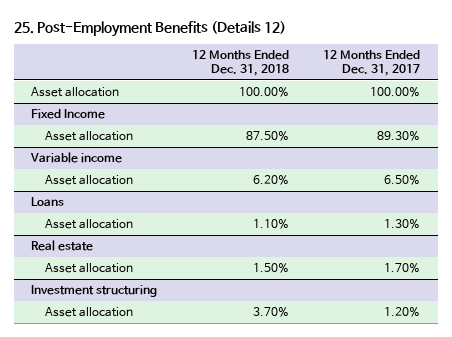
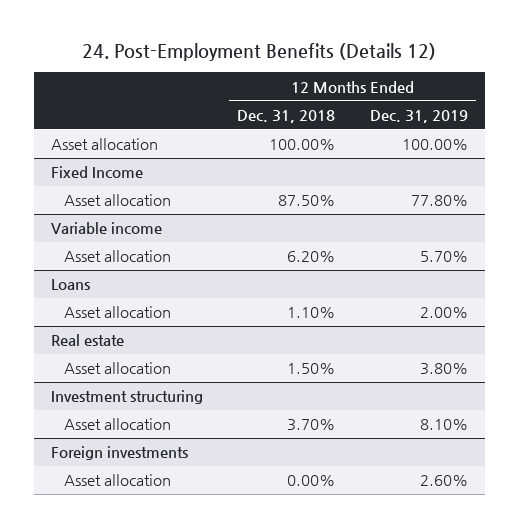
- 25. Post-Employment Benefits (Details 12)
+ 24. Post-Employment Benefits (Details 12)
- | 12 Months Ended Dec. 31, 2018 | 12 Months Ended Dec. 31, 2017
+ | 12 Months Ended Dec. 31, 2018 | 12 Months Ended Dec. 31, 2019
+ Foreign investments
+ Asset allocation | 0.00% | 2.60%

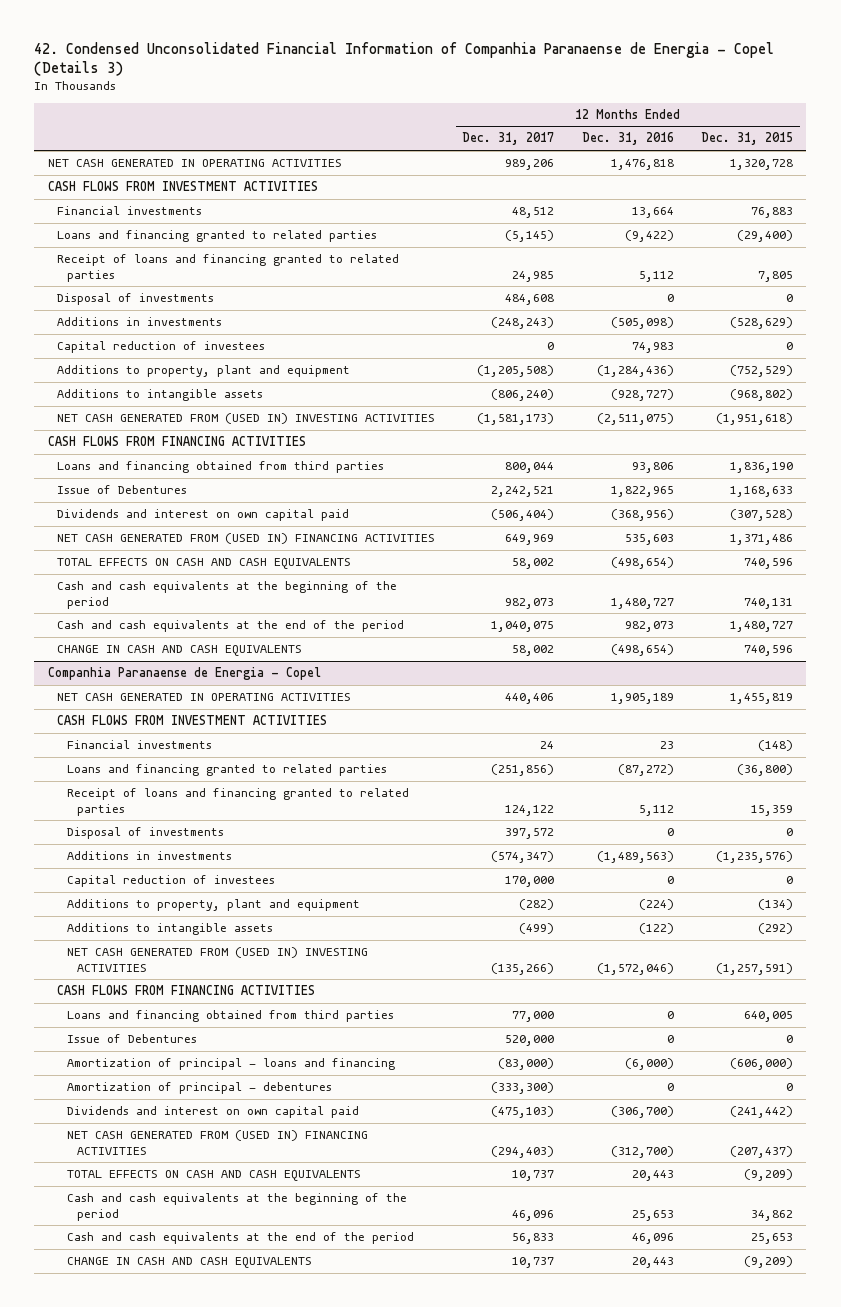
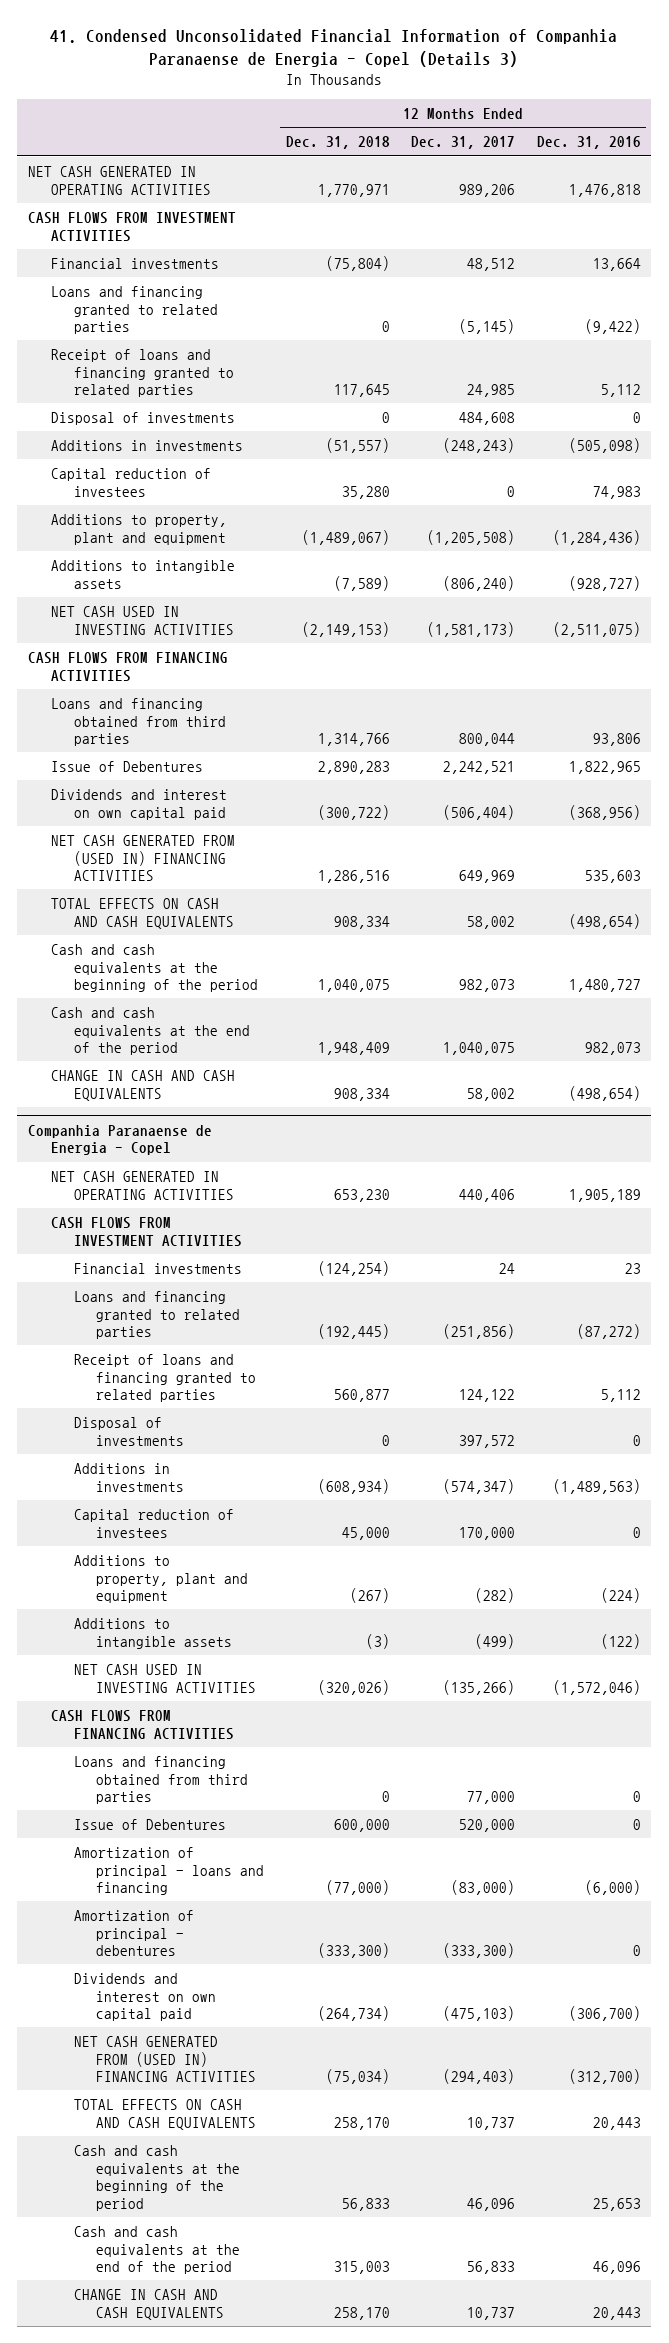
- 42. Condensed Unconsolidated Financial Information of Companhia Paranaense de Energia - Copel (Details 3)
+ 41. Condensed Unconsolidated Financial Information of Companhia Paranaense de Energia - Copel (Details 3)
- | 12 Months Ended Dec. 31, 2017 | 12 Months Ended Dec. 31, 2016 | 12 Months Ended Dec. 31, 2015
+ | 12 Months Ended Dec. 31, 2018 | 12 Months Ended Dec. 31, 2017 | 12 Months Ended Dec. 31, 2016
- NET CASH GENERATED FROM (USED IN) INVESTING ACTIVITIES | (1,581,173) | (2,511,075) | (1,951,618)
+ NET CASH USED IN INVESTING ACTIVITIES | (2,149,153) | (1,581,173) | (2,511,075)
@ Companhia Paranaense de Energia - Copel
- NET CASH GENERATED FROM (USED IN) INVESTING ACTIVITIES | (135,266) | (1,572,046) | (1,257,591)
+ NET CASH USED IN INVESTING ACTIVITIES | (320,026) | (135,266) | (1,572,046)

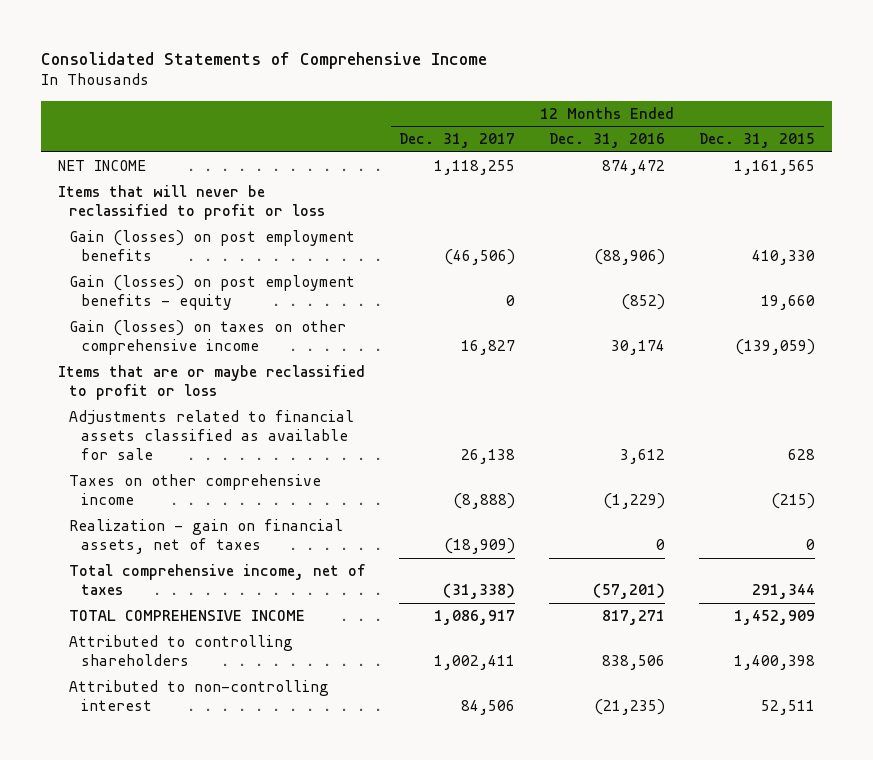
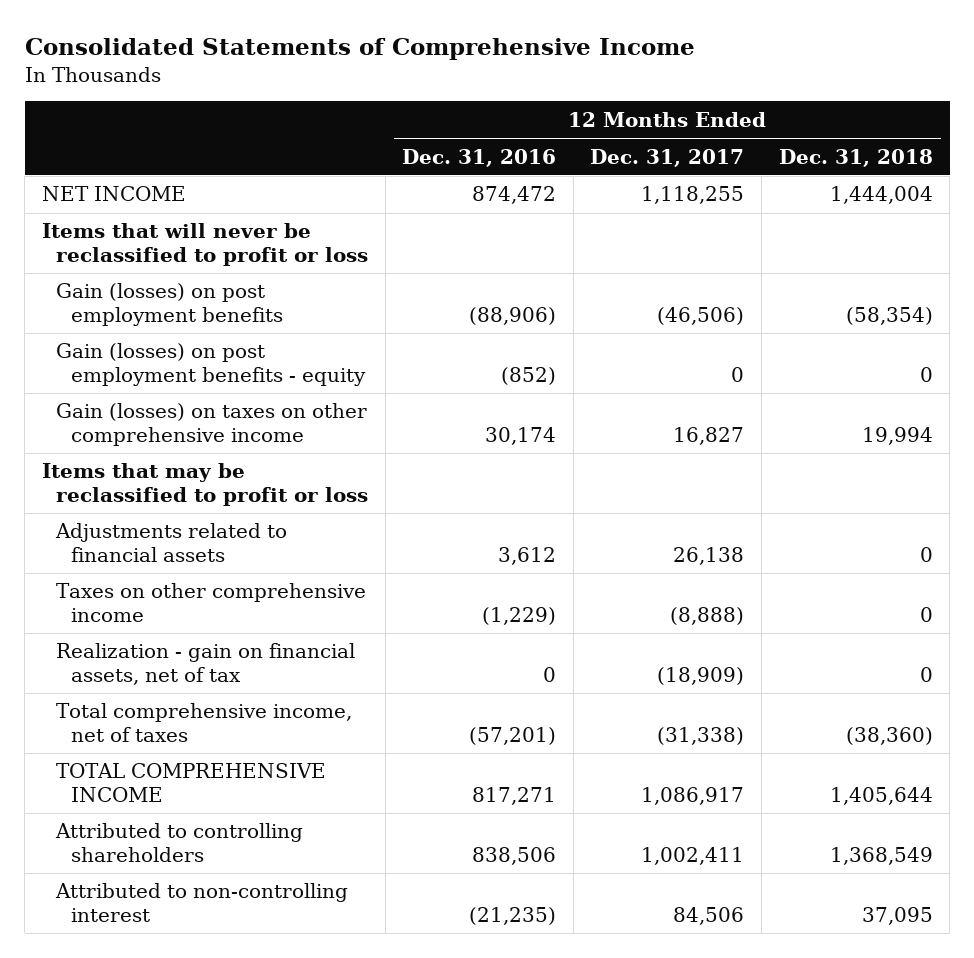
- | 12 Months Ended Dec. 31, 2017 | 12 Months Ended Dec. 31, 2016 | 12 Months Ended Dec. 31, 2015
+ | 12 Months Ended Dec. 31, 2016 | 12 Months Ended Dec. 31, 2017 | 12 Months Ended Dec. 31, 2018
- Items that are or maybe reclassified to profit or loss
- Adjustments related to financial assets classified as available for sale | 26,138 | 3,612 | 628
+ Items that may be reclassified to profit or loss
+ Adjustments related to financial assets | 3,612 | 26,138 | 0
- Realization - gain on financial assets, net of taxes | (18,909) | 0 | 0
+ Realization - gain on financial assets, net of tax | 0 | (18,909) | 0

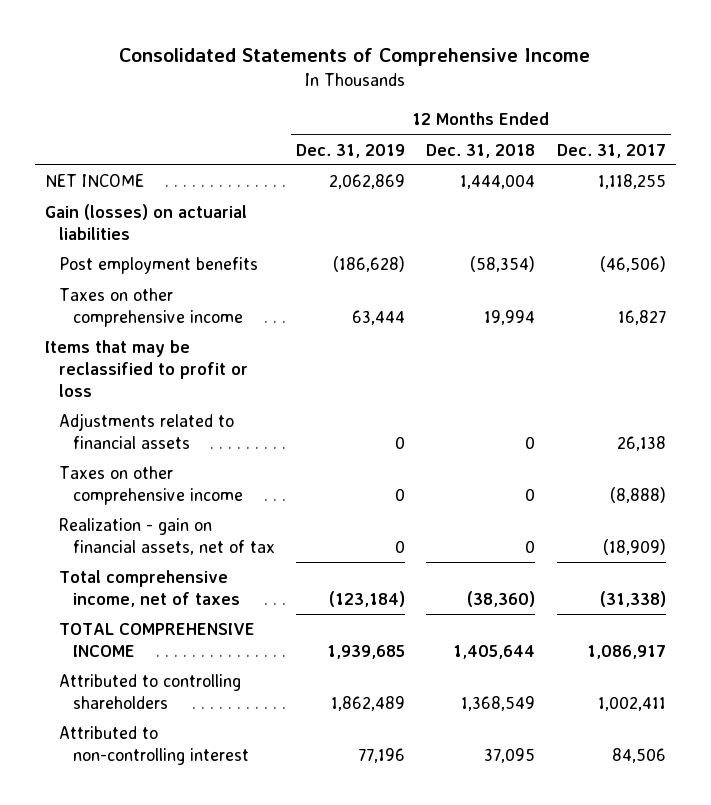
- | 12 Months Ended Dec. 31, 2016 | 12 Months Ended Dec. 31, 2017 | 12 Months Ended Dec. 31, 2018
+ | 12 Months Ended Dec. 31, 2019 | 12 Months Ended Dec. 31, 2018 | 12 Months Ended Dec. 31, 2017
- Items that will never be reclassified to profit or loss
- Gain (losses) on post employment benefits | (88,906) | (46,506) | (58,354)
- Gain (losses) on post employment benefits - equity | (852) | 0 | 0
- Gain (losses) on taxes on other comprehensive income | 30,174 | 16,827 | 19,994
+ Gain (losses) on actuarial liabilities
+ Post employment benefits | (186,628) | (58,354) | (46,506)
+ Taxes on other comprehensive income | 63,444 | 19,994 | 16,827

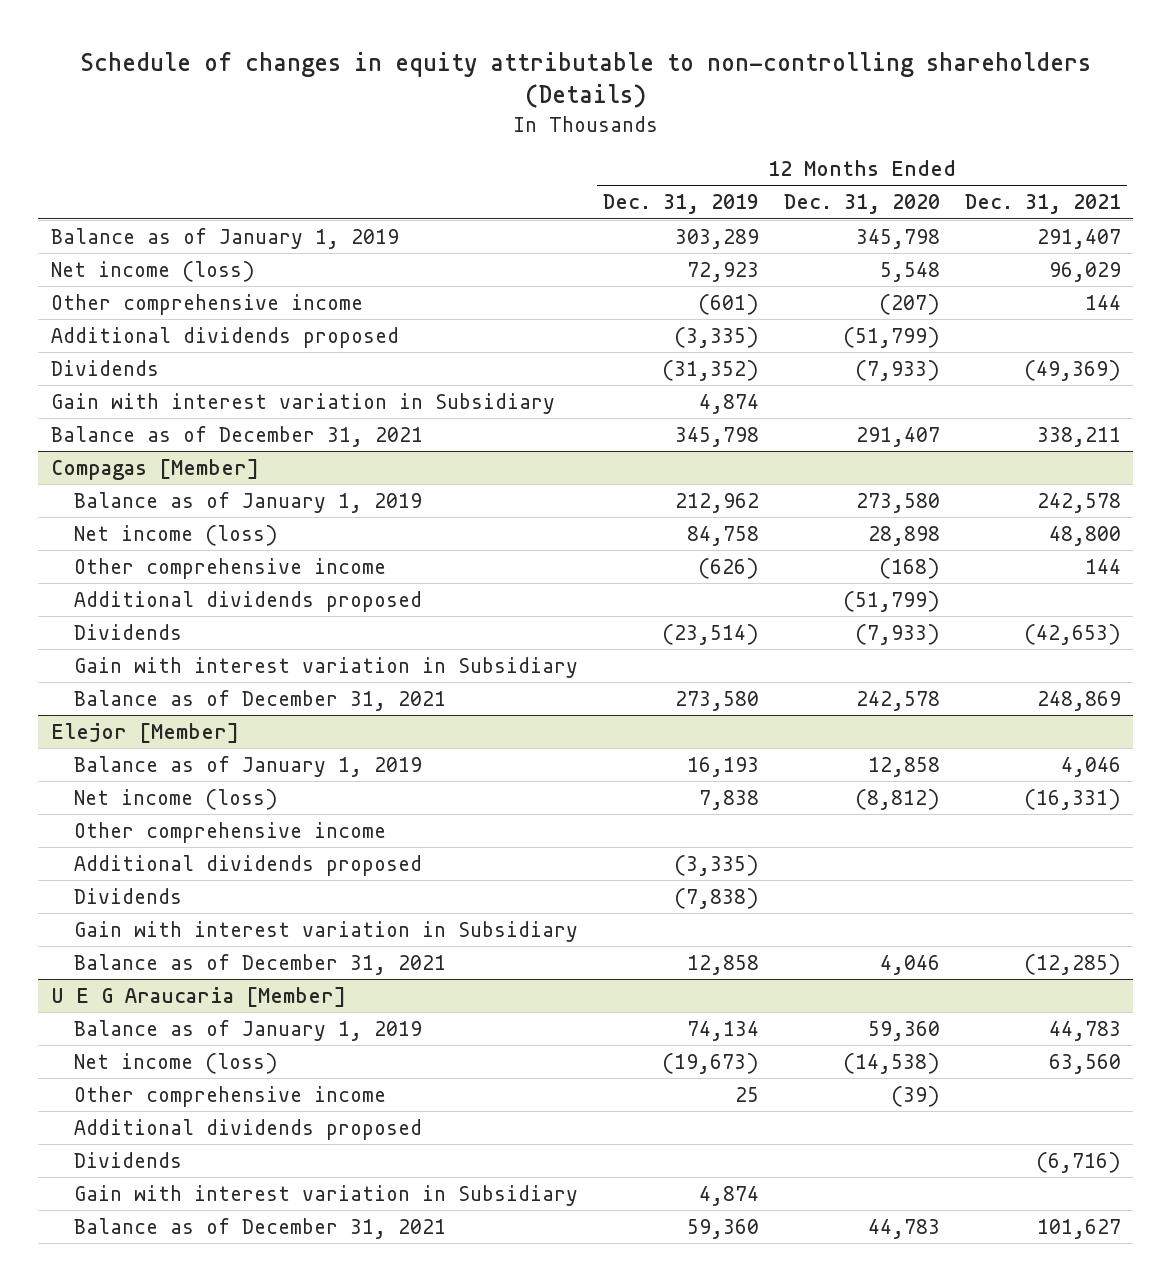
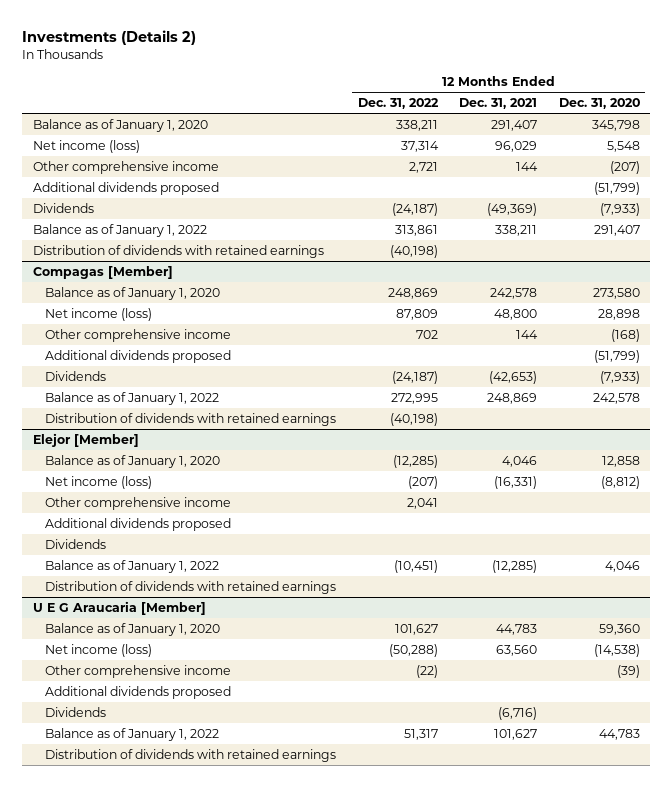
- Schedule of changes in equity attributable to non-controlling shareholders (Details)
+ Investments (Details 2)
- | 12 Months Ended Dec. 31, 2019 | 12 Months Ended Dec. 31, 2020 | 12 Months Ended Dec. 31, 2021
+ | 12 Months Ended Dec. 31, 2022 | 12 Months Ended Dec. 31, 2021 | 12 Months Ended Dec. 31, 2020
- Balance as of January 1, 2019 | 303,289 | 345,798 | 291,407
+ Balance as of January 1, 2020 | 338,211 | 291,407 | 345,798
- Gain with interest variation in Subsidiary | 4,874 | |
- Balance as of December 31, 2021 | 345,798 | 291,407 | 338,211
+ Balance as of January 1, 2022 | 313,861 | 338,211 | 291,407
+ Distribution of dividends with retained earnings | (40,198) | |
@ Compagas [Member]
- Balance as of January 1, 2019 | 212,962 | 273,580 | 242,578
+ Balance as of January 1, 2020 | 248,869 | 242,578 | 273,580
- Gain with interest variation in Subsidiary
- Balance as of December 31, 2021 | 273,580 | 242,578 | 248,869
+ Balance as of January 1, 2022 | 272,995 | 248,869 | 242,578
+ Distribution of dividends with retained earnings | (40,198) | |
@ Elejor [Member]
- Balance as of January 1, 2019 | 16,193 | 12,858 | 4,046
+ Balance as of January 1, 2020 | (12,285) | 4,046 | 12,858
- Gain with interest variation in Subsidiary
- Balance as of December 31, 2021 | 12,858 | 4,046 | (12,285)
+ Balance as of January 1, 2022 | (10,451) | (12,285) | 4,046
+ Distribution of dividends with retained earnings
@ U E G Araucaria [Member]
- Balance as of January 1, 2019 | 74,134 | 59,360 | 44,783
+ Balance as of January 1, 2020 | 101,627 | 44,783 | 59,360
- Gain with interest variation in Subsidiary | 4,874 | |
- Balance as of December 31, 2021 | 59,360 | 44,783 | 101,627
+ Balance as of January 1, 2022 | 51,317 | 101,627 | 44,783
+ Distribution of dividends with retained earnings

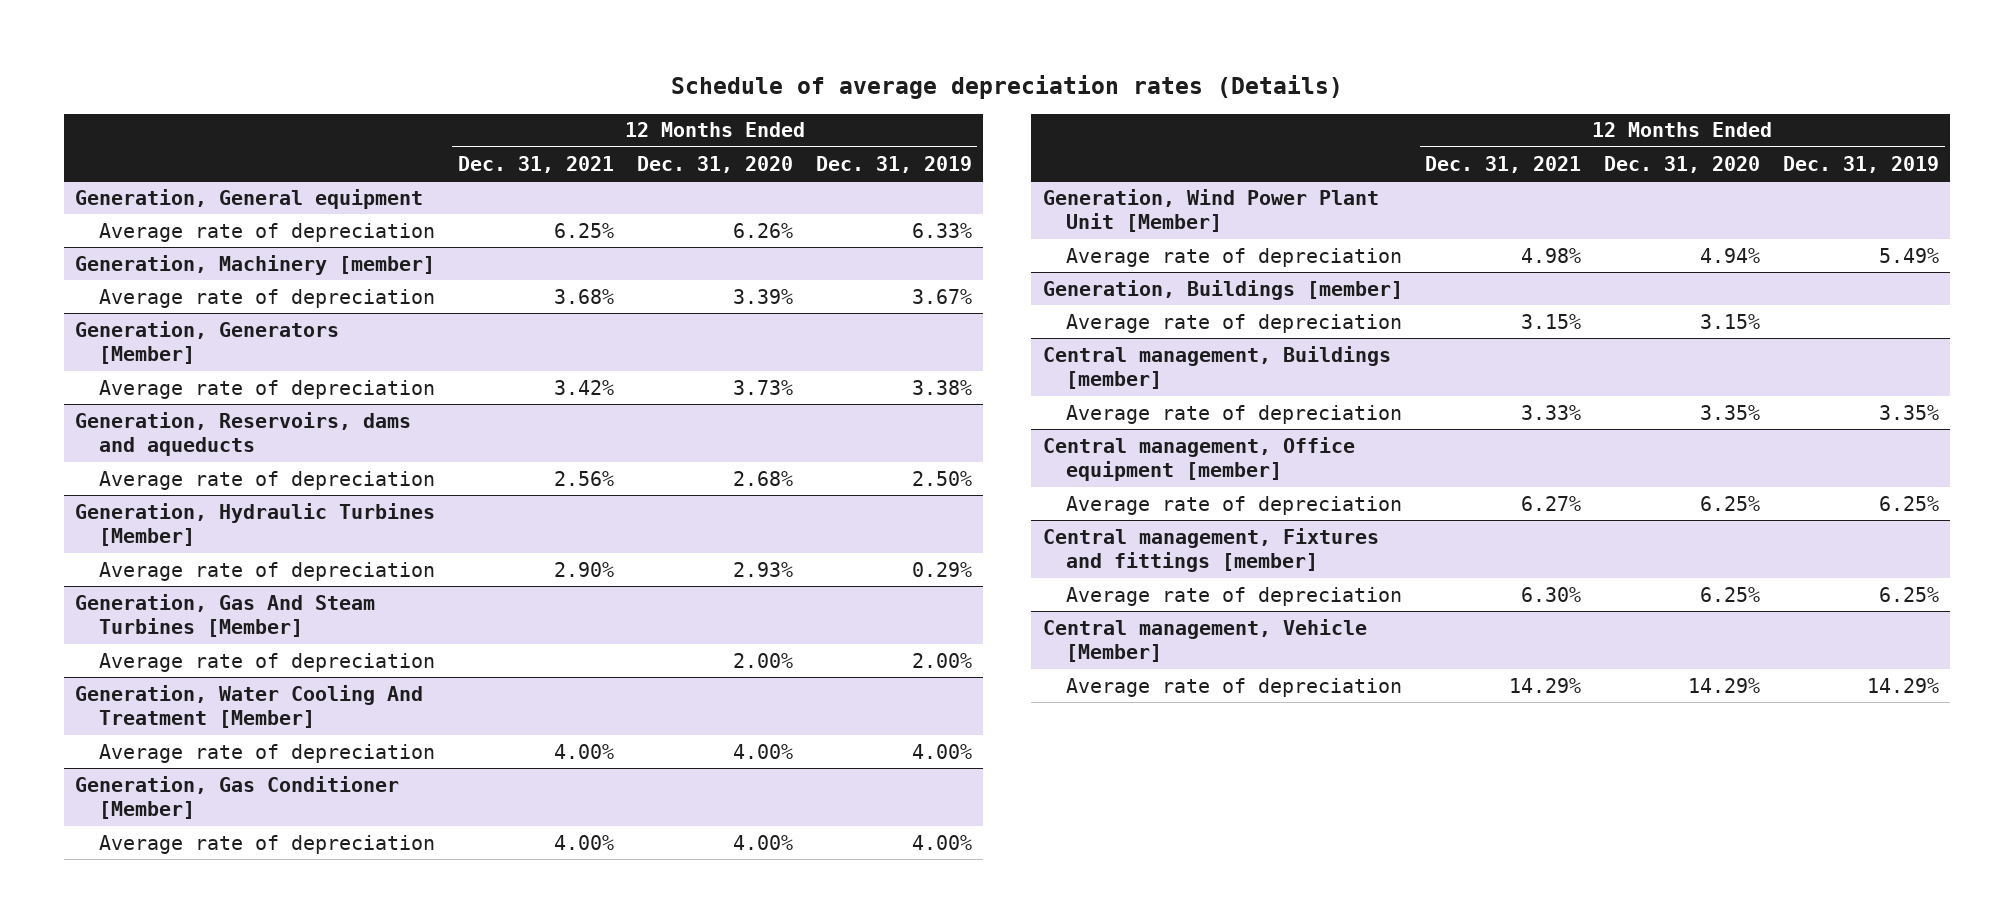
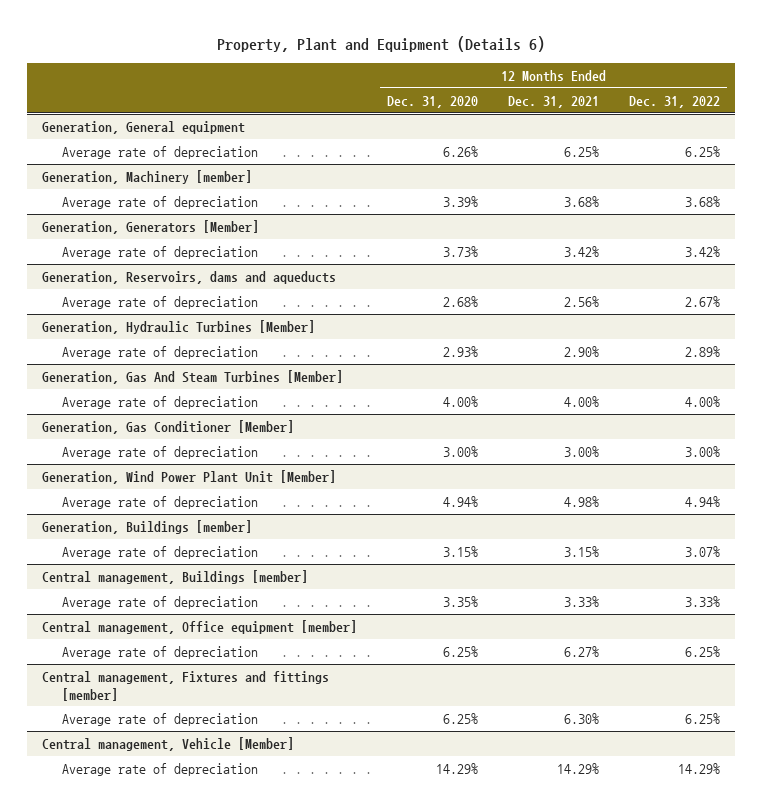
- Schedule of average depreciation rates (Details)
+ Property, Plant and Equipment (Details 6)
- | 12 Months Ended Dec. 31, 2021 | 12 Months Ended Dec. 31, 2020 | 12 Months Ended Dec. 31, 2019
+ | 12 Months Ended Dec. 31, 2020 | 12 Months Ended Dec. 31, 2021 | 12 Months Ended Dec. 31, 2022
@ Generation, Gas And Steam Turbines [Member]
- Average rate of depreciation | | 2.00% | 2.00%
- Generation, Water Cooling And Treatment [Member]
@ Generation, Gas Conditioner [Member]
- Average rate of depreciation | 4.00% | 4.00% | 4.00%
+ Average rate of depreciation | 3.00% | 3.00% | 3.00%

